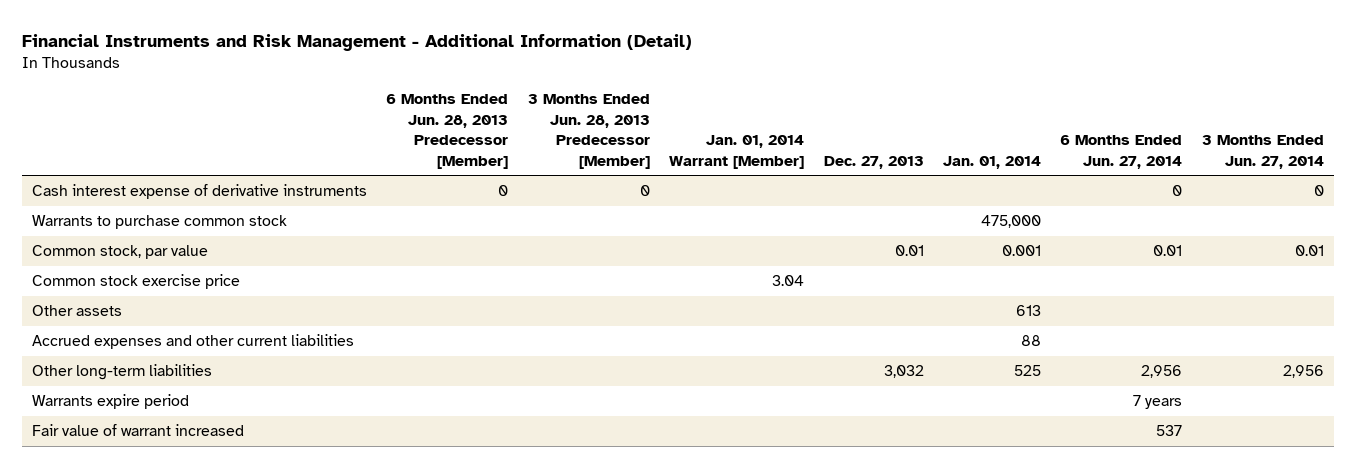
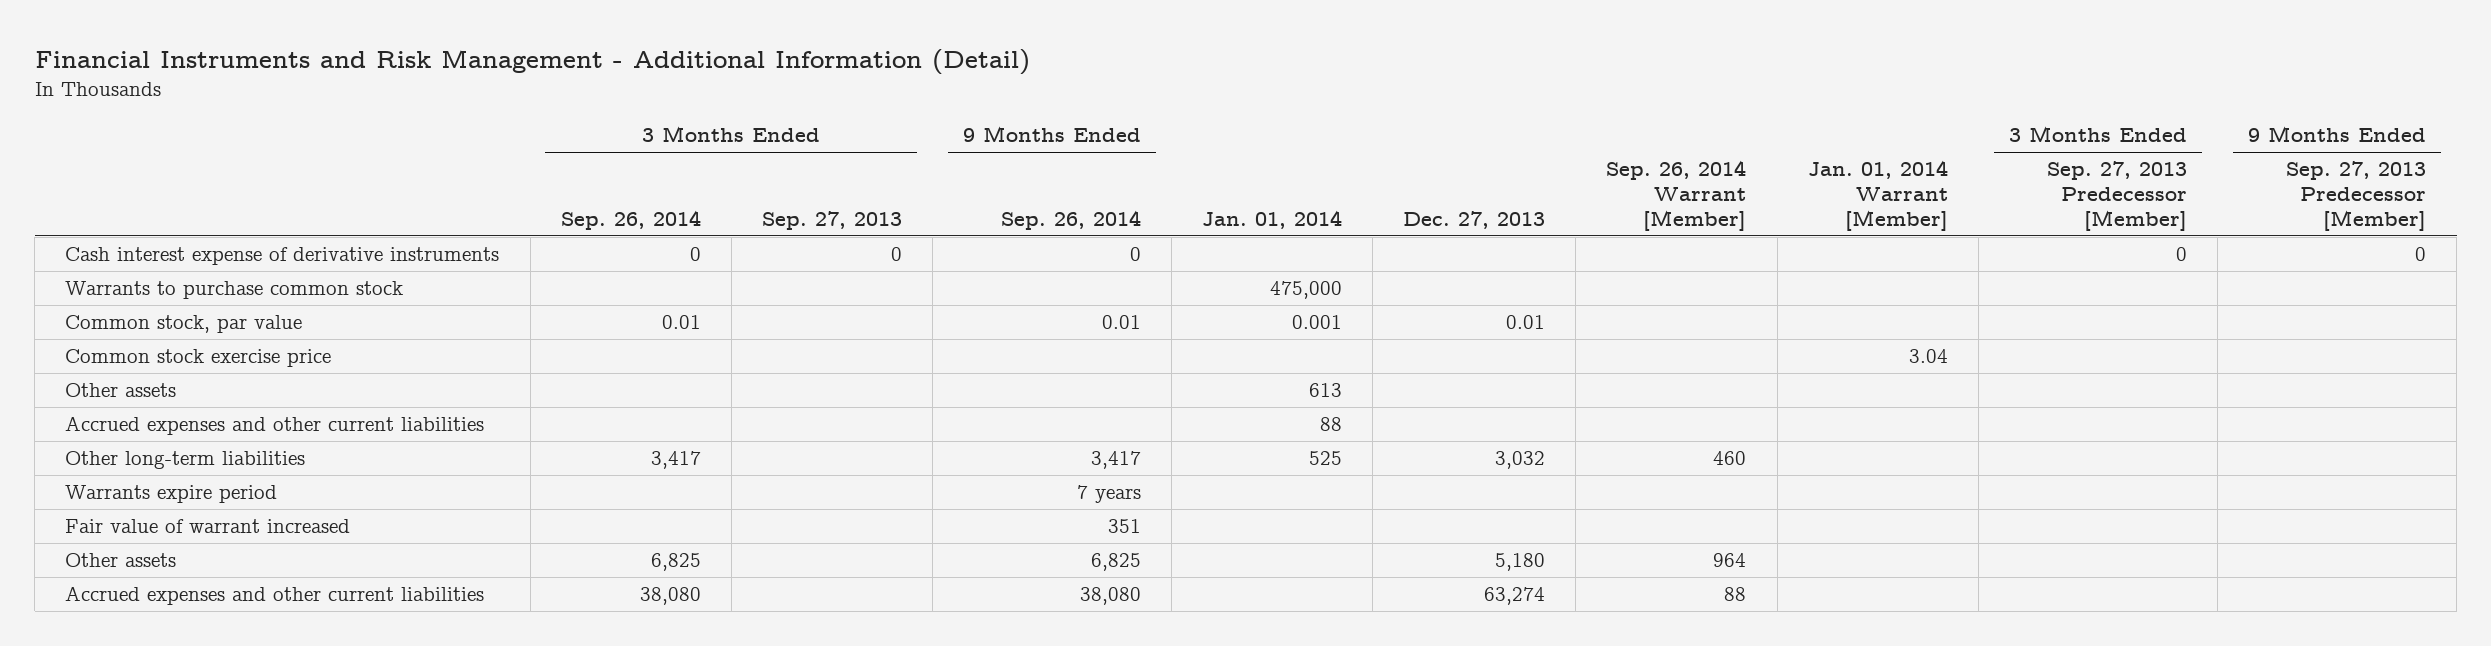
- | 6 Months Ended Jun. 28, 2013 Predecessor [Member] | 3 Months Ended Jun. 28, 2013 Predecessor [Member] | Jan. 01, 2014 Warrant [Member] | Dec. 27, 2013 | Jan. 01, 2014 | 6 Months Ended Jun. 27, 2014 | 3 Months Ended Jun. 27, 2014
+ | 3 Months Ended Sep. 26, 2014 | 3 Months Ended Sep. 27, 2013 | 9 Months Ended Sep. 26, 2014 | Jan. 01, 2014 | Dec. 27, 2013 | Sep. 26, 2014 Warrant [Member] | Jan. 01, 2014 Warrant [Member] | 3 Months Ended Sep. 27, 2013 Predecessor [Member] | 9 Months Ended Sep. 27, 2013 Predecessor [Member]
+ Other assets | 6,825 | | 6,825 | | 5,180 | 964 | | |
+ Accrued expenses and other current liabilities | 38,080 | | 38,080 | | 63,274 | 88 | | |

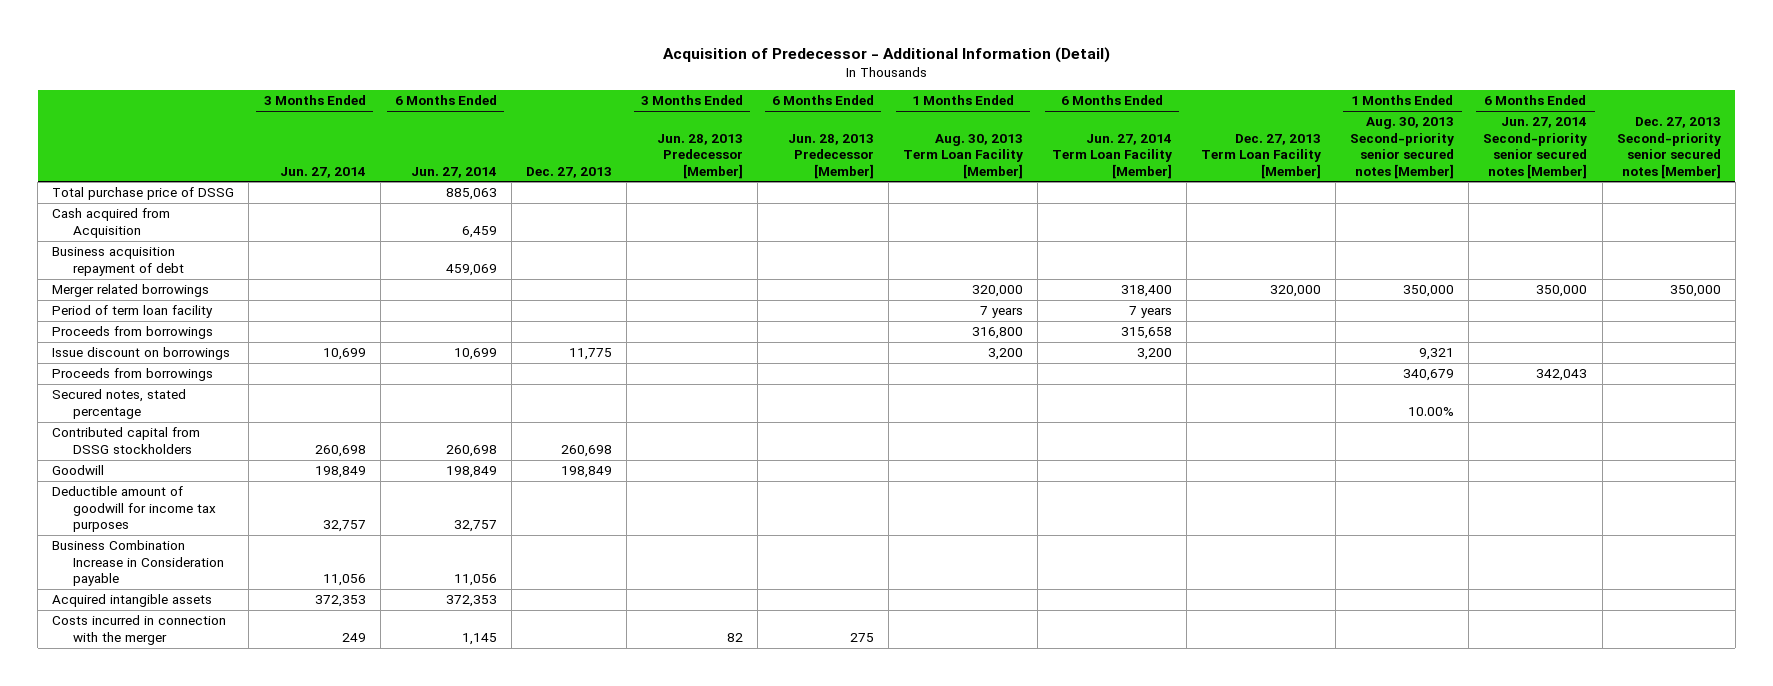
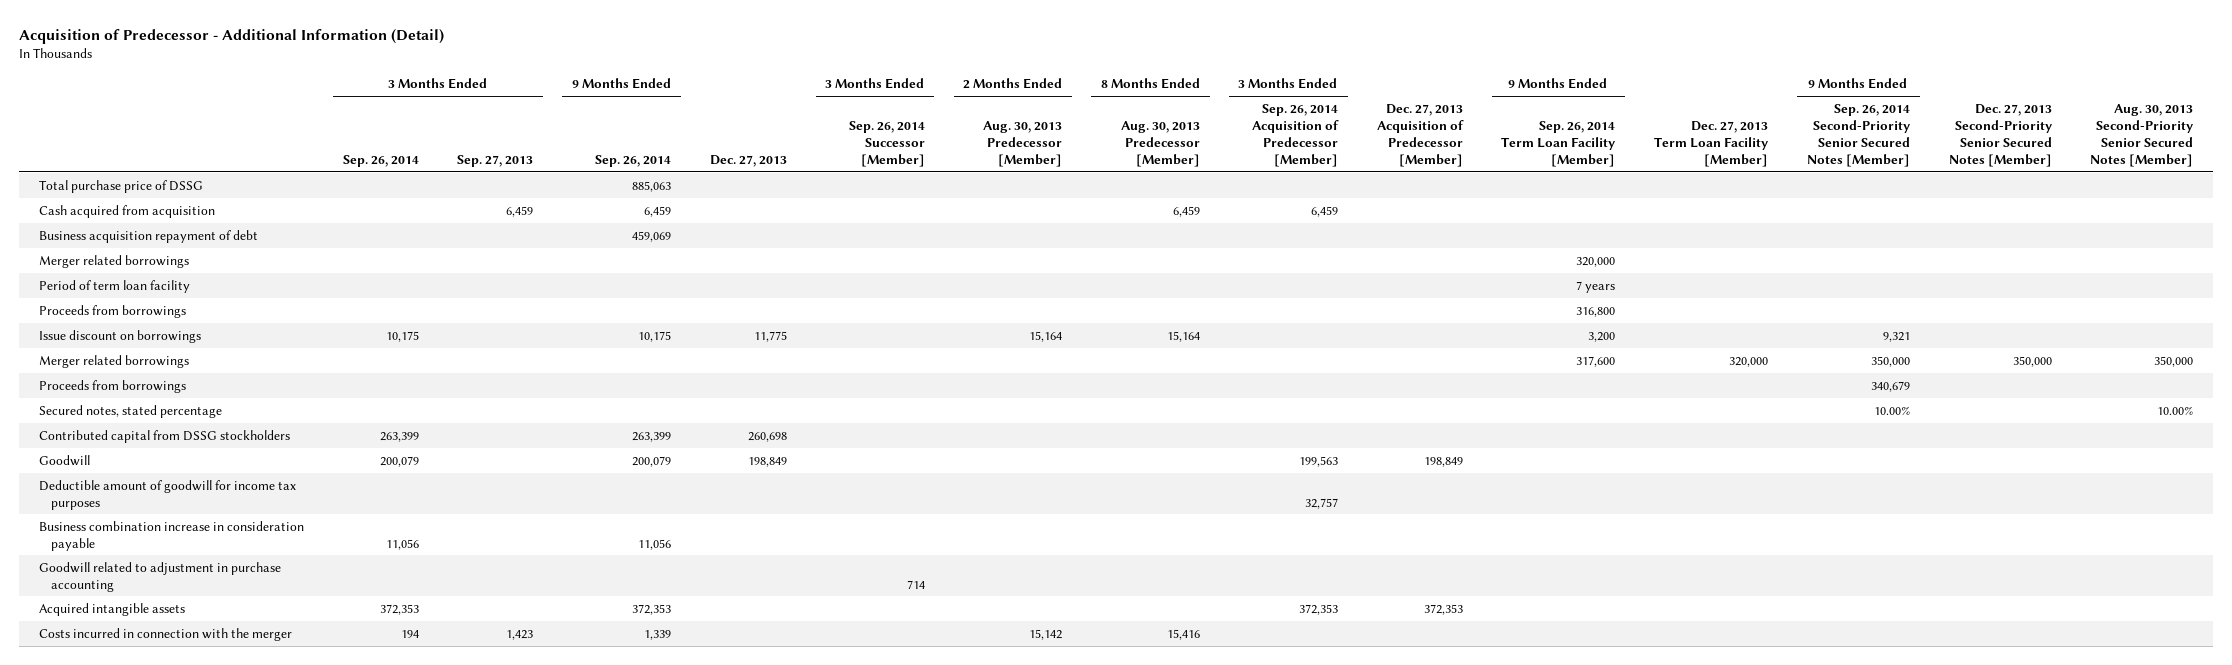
- | 3 Months Ended Jun. 27, 2014 | 6 Months Ended Jun. 27, 2014 | Dec. 27, 2013 | 3 Months Ended Jun. 28, 2013 Predecessor [Member] | 6 Months Ended Jun. 28, 2013 Predecessor [Member] | 1 Months Ended Aug. 30, 2013 Term Loan Facility [Member] | 6 Months Ended Jun. 27, 2014 Term Loan Facility [Member] | Dec. 27, 2013 Term Loan Facility [Member] | 1 Months Ended Aug. 30, 2013 Second-priority senior secured notes [Member] | 6 Months Ended Jun. 27, 2014 Second-priority senior secured notes [Member] | Dec. 27, 2013 Second-priority senior secured notes [Member]
+ | 3 Months Ended Sep. 26, 2014 | 3 Months Ended Sep. 27, 2013 | 9 Months Ended Sep. 26, 2014 | Dec. 27, 2013 | 3 Months Ended Sep. 26, 2014 Successor [Member] | 2 Months Ended Aug. 30, 2013 Predecessor [Member] | 8 Months Ended Aug. 30, 2013 Predecessor [Member] | 3 Months Ended Sep. 26, 2014 Acquisition of Predecessor [Member] | Dec. 27, 2013 Acquisition of Predecessor [Member] | 9 Months Ended Sep. 26, 2014 Term Loan Facility [Member] | Dec. 27, 2013 Term Loan Facility [Member] | 9 Months Ended Sep. 26, 2014 Second-Priority Senior Secured Notes [Member] | Dec. 27, 2013 Second-Priority Senior Secured Notes [Member] | Aug. 30, 2013 Second-Priority Senior Secured Notes [Member]
- Cash acquired from Acquisition | | 6,459 | | | | | | | | |
+ Cash acquired from acquisition | | 6,459 | 6,459 | | | | 6,459 | 6,459 | | | | | |
+ Merger related borrowings | | | | | | | | | | 320,000 | | | |
moved down: Merger related borrowings | | | | | | | | | | 317,600 | 320,000 | 350,000 | 350,000 | 350,000
- Business Combination Increase in Consideration payable | 11,056 | 11,056 | | | | | | | | |
+ Business combination increase in consideration payable | 11,056 | | 11,056 | | | | | | | | | | |
+ Goodwill related to adjustment in purchase accounting | | | | | 714 | | | | | | | | |

